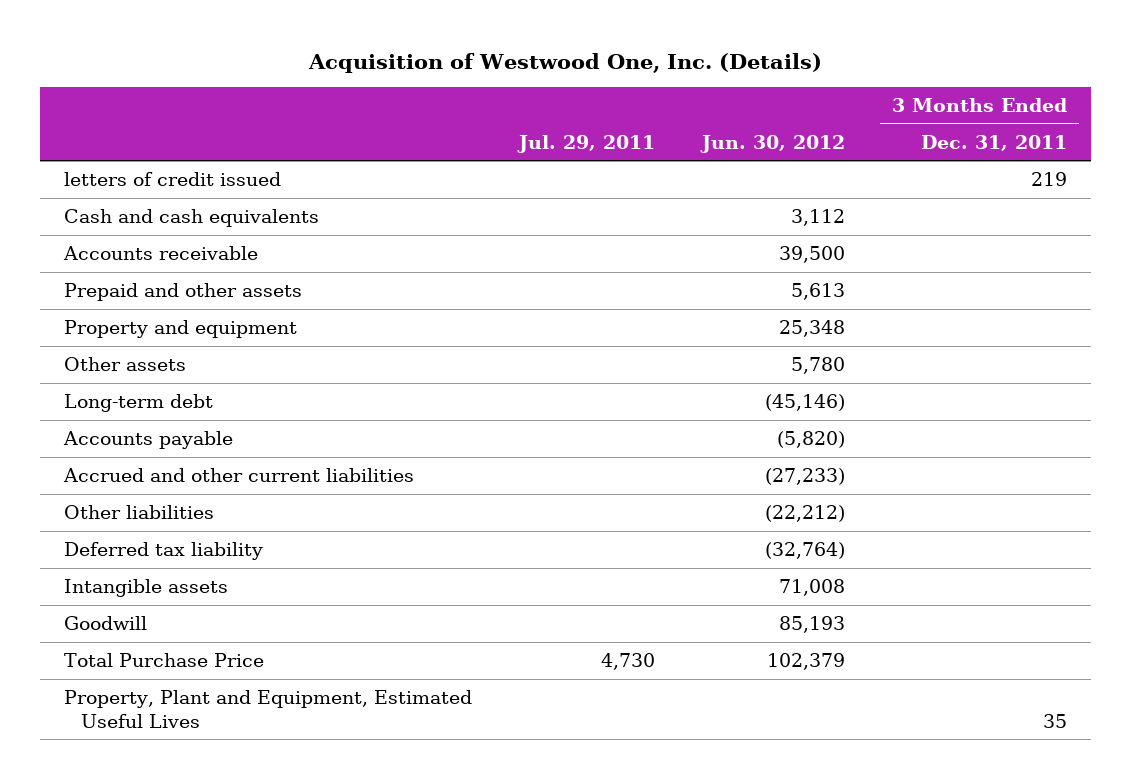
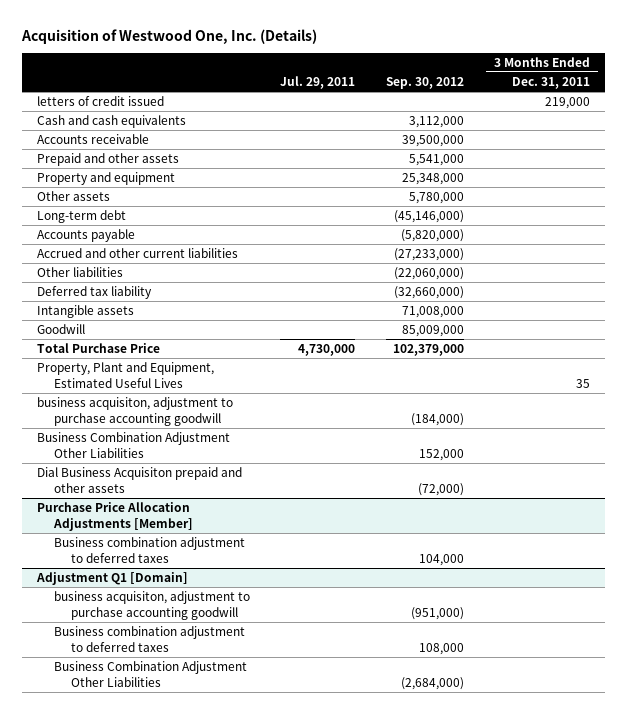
- | Jul. 29, 2011 | Jun. 30, 2012 | 3 Months Ended Dec. 31, 2011
+ | Jul. 29, 2011 | Sep. 30, 2012 | 3 Months Ended Dec. 31, 2011
- letters of credit issued | | | 219
+ letters of credit issued | | | 219,000
- Total Purchase Price | 4,730 | 102,379 |
+ Total Purchase Price | 4,730,000 | 102,379,000 |
+ business acquisiton, adjustment to purchase accounting goodwill | | (184,000) |
+ Business Combination Adjustment Other Liabilities | | 152,000 |
+ Dial Business Acquisiton prepaid and other assets | | (72,000) |
+ Purchase Price Allocation Adjustments [Member]
+ Business combination adjustment to deferred taxes | | 104,000 |
+ Adjustment Q1 [Domain]
+ business acquisiton, adjustment to purchase accounting goodwill | | (951,000) |
+ Business combination adjustment to deferred taxes | | 108,000 |
+ Business Combination Adjustment Other Liabilities | | (2,684,000) |

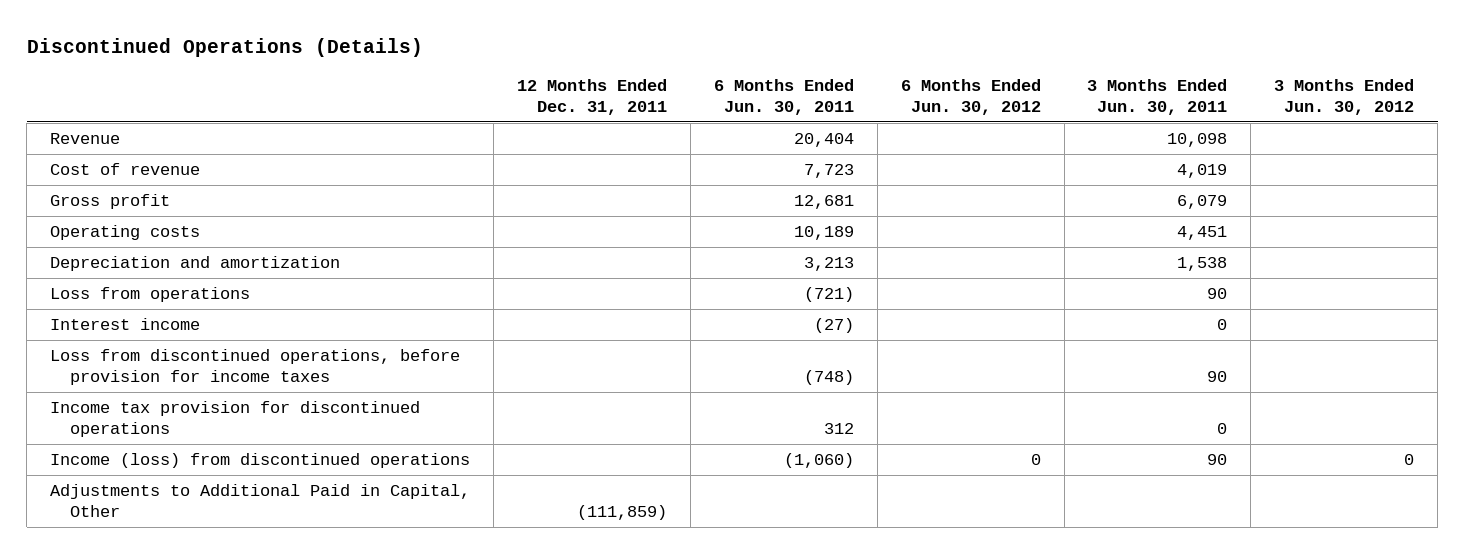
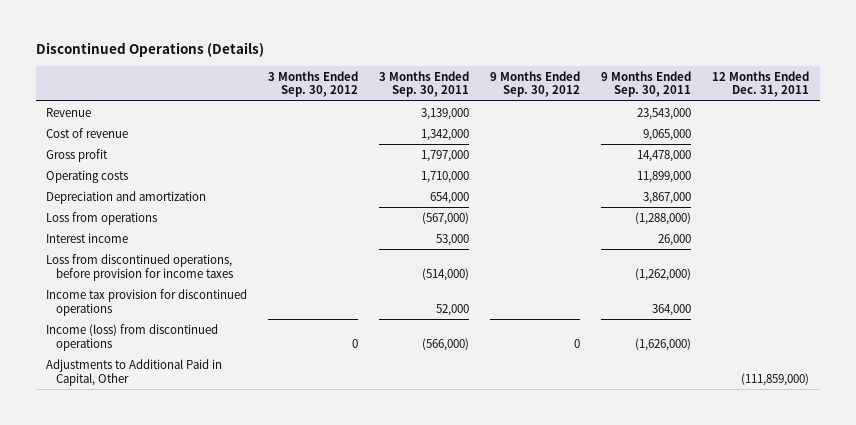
- | 12 Months Ended Dec. 31, 2011 | 6 Months Ended Jun. 30, 2011 | 6 Months Ended Jun. 30, 2012 | 3 Months Ended Jun. 30, 2011 | 3 Months Ended Jun. 30, 2012
+ | 3 Months Ended Sep. 30, 2012 | 3 Months Ended Sep. 30, 2011 | 9 Months Ended Sep. 30, 2012 | 9 Months Ended Sep. 30, 2011 | 12 Months Ended Dec. 31, 2011
- Adjustments to Additional Paid in Capital, Other | (111,859) | | | |
+ Adjustments to Additional Paid in Capital, Other | | | | | (111,859,000)

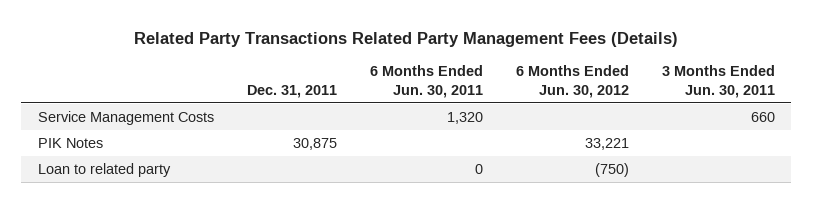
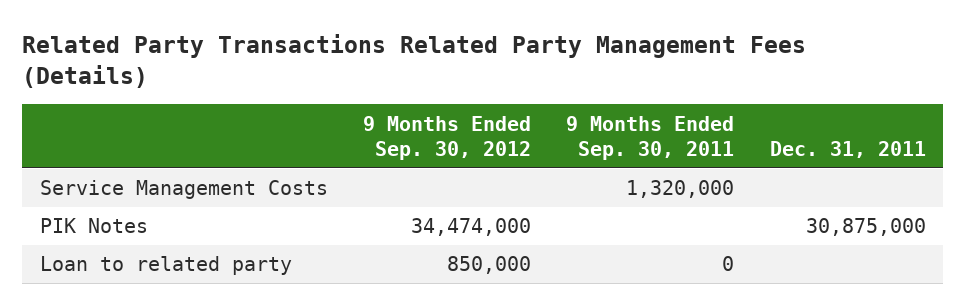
- | Dec. 31, 2011 | 6 Months Ended Jun. 30, 2011 | 6 Months Ended Jun. 30, 2012 | 3 Months Ended Jun. 30, 2011
+ | 9 Months Ended Sep. 30, 2012 | 9 Months Ended Sep. 30, 2011 | Dec. 31, 2011
- PIK Notes | 30,875 | | 33,221 |
+ PIK Notes | 34,474,000 | | 30,875,000

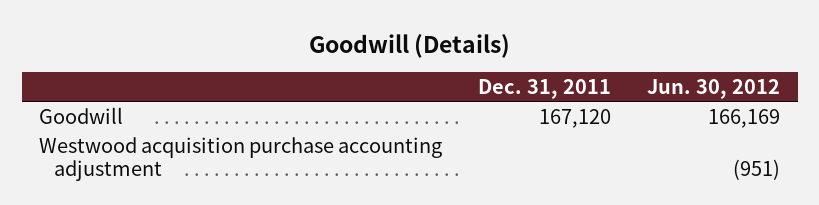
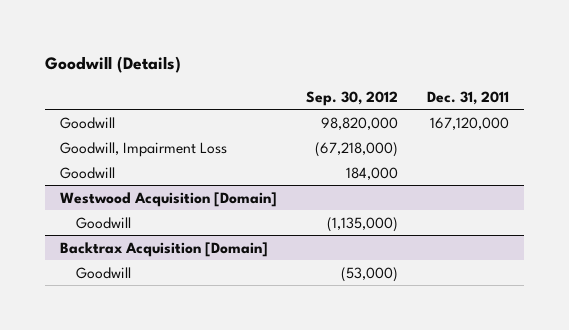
- | Dec. 31, 2011 | Jun. 30, 2012
+ | Sep. 30, 2012 | Dec. 31, 2011
- Goodwill | 167,120 | 166,169
- Westwood acquisition purchase accounting adjustment | | (951)
+ Goodwill | 98,820,000 | 167,120,000
+ Goodwill, Impairment Loss | (67,218,000) |
+ Goodwill | 184,000 |
+ Westwood Acquisition [Domain]
+ Goodwill | (1,135,000) |
+ Backtrax Acquisition [Domain]
+ Goodwill | (53,000) |

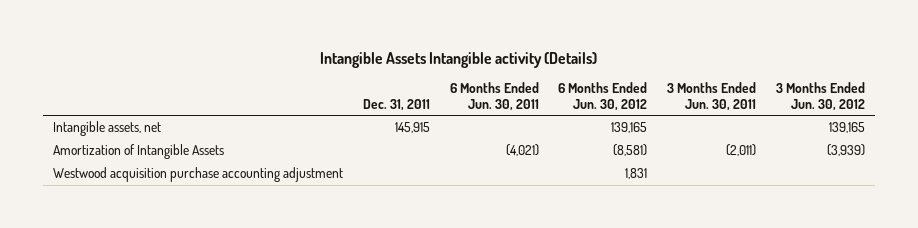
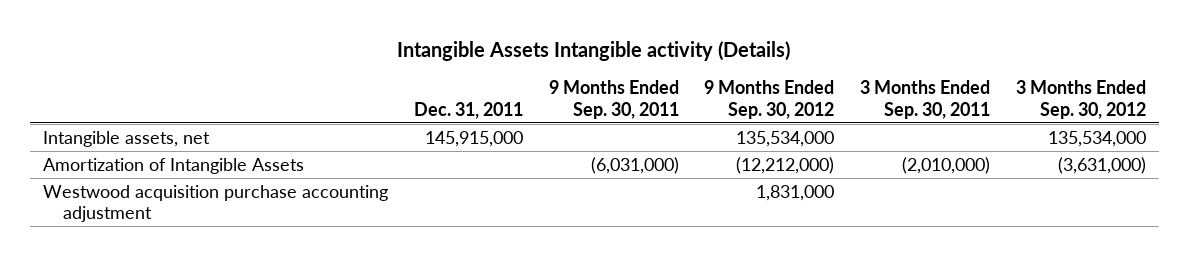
- | Dec. 31, 2011 | 6 Months Ended Jun. 30, 2011 | 6 Months Ended Jun. 30, 2012 | 3 Months Ended Jun. 30, 2011 | 3 Months Ended Jun. 30, 2012
+ | Dec. 31, 2011 | 9 Months Ended Sep. 30, 2011 | 9 Months Ended Sep. 30, 2012 | 3 Months Ended Sep. 30, 2011 | 3 Months Ended Sep. 30, 2012
- Intangible assets, net | 145,915 | | 139,165 | | 139,165
+ Intangible assets, net | 145,915,000 | | 135,534,000 | | 135,534,000

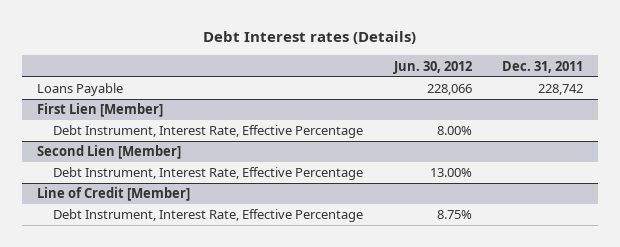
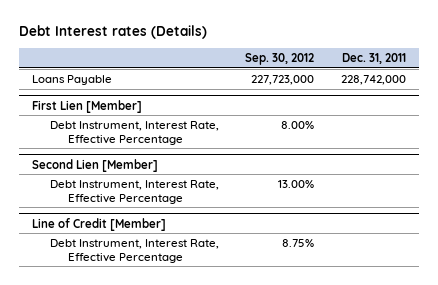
- | Jun. 30, 2012 | Dec. 31, 2011
+ | Sep. 30, 2012 | Dec. 31, 2011
- Loans Payable | 228,066 | 228,742
+ Loans Payable | 227,723,000 | 228,742,000

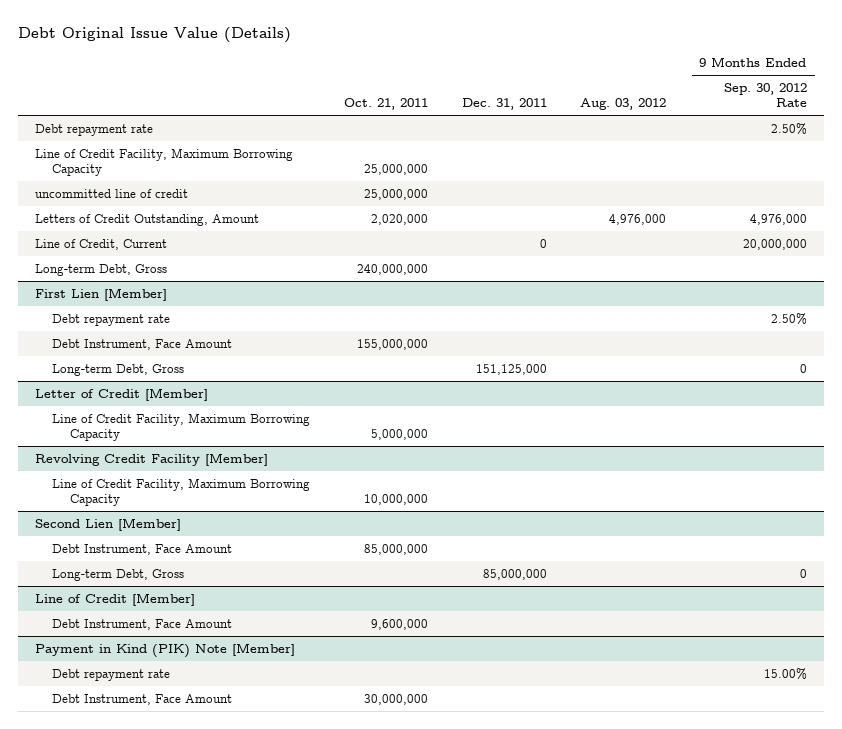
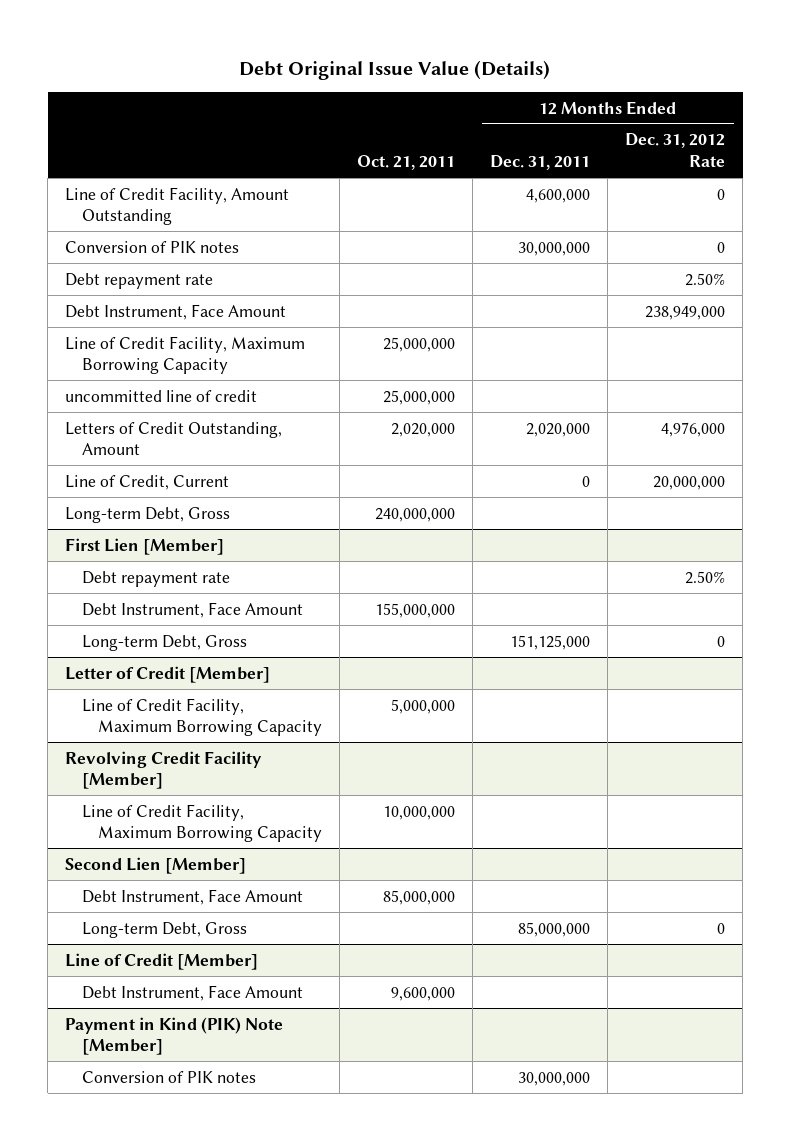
- | Oct. 21, 2011 | Dec. 31, 2011 | Aug. 03, 2012 | 9 Months Ended Sep. 30, 2012 Rate
+ | Oct. 21, 2011 | 12 Months Ended Dec. 31, 2011 | 12 Months Ended Dec. 31, 2012 Rate
+ Line of Credit Facility, Amount Outstanding | | 4,600,000 | 0
+ Conversion of PIK notes | | 30,000,000 | 0
+ Debt Instrument, Face Amount | | | 238,949,000
@ Payment in Kind (PIK) Note [Member]
- Debt repayment rate | | | | 15.00%
- Debt Instrument, Face Amount | 30,000,000 | | |
+ Conversion of PIK notes | | 30,000,000 |

